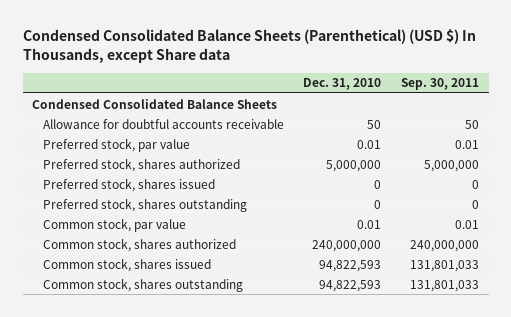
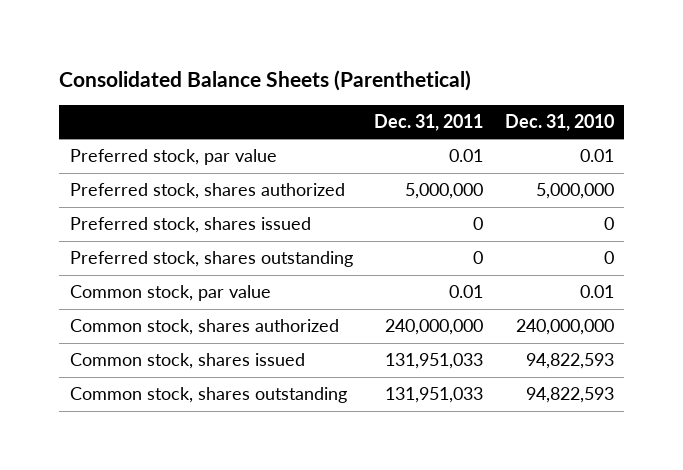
- Condensed Consolidated Balance Sheets (Parenthetical) (USD $) In Thousands, except Share data
+ Consolidated Balance Sheets (Parenthetical)
- | Dec. 31, 2010 | Sep. 30, 2011
+ | Dec. 31, 2011 | Dec. 31, 2010
- Condensed Consolidated Balance Sheets
- Allowance for doubtful accounts receivable | 50 | 50

